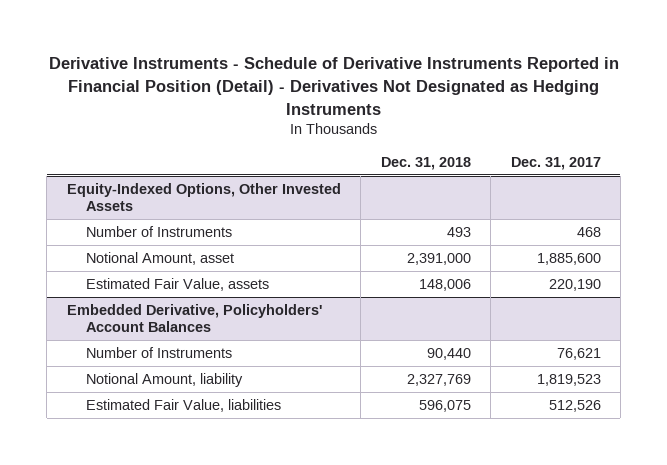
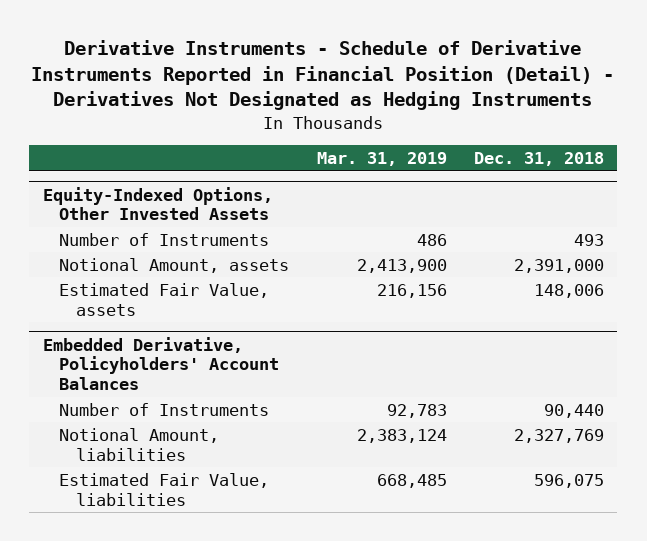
- | Dec. 31, 2018 | Dec. 31, 2017
+ | Mar. 31, 2019 | Dec. 31, 2018
@ Equity-Indexed Options, Other Invested Assets
- Notional Amount, asset | 2,391,000 | 1,885,600
+ Notional Amount, assets | 2,413,900 | 2,391,000
@ Embedded Derivative, Policyholders' Account Balances
- Notional Amount, liability | 2,327,769 | 1,819,523
+ Notional Amount, liabilities | 2,383,124 | 2,327,769

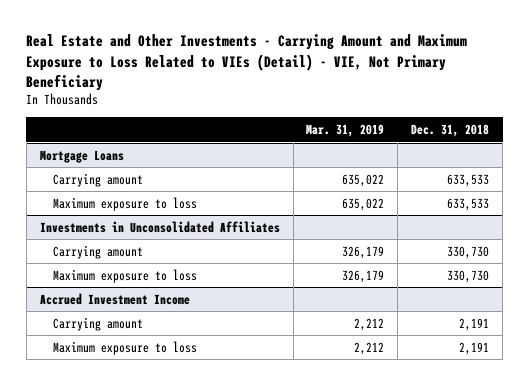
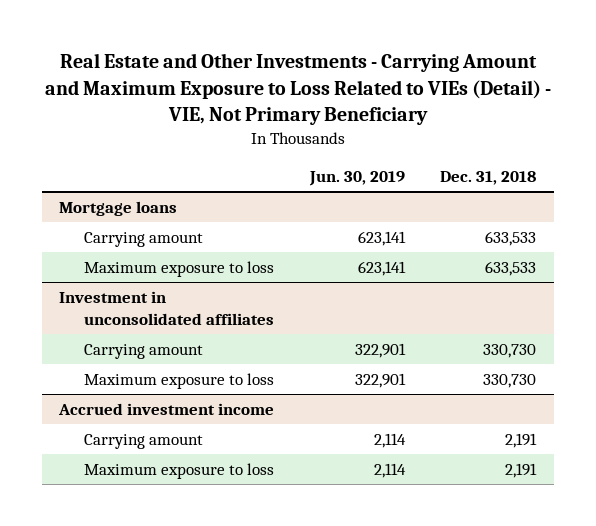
- | Mar. 31, 2019 | Dec. 31, 2018
+ | Jun. 30, 2019 | Dec. 31, 2018
- Mortgage Loans
+ Mortgage loans
- Investments in Unconsolidated Affiliates
+ Investment in unconsolidated affiliates
- Accrued Investment Income
+ Accrued investment income

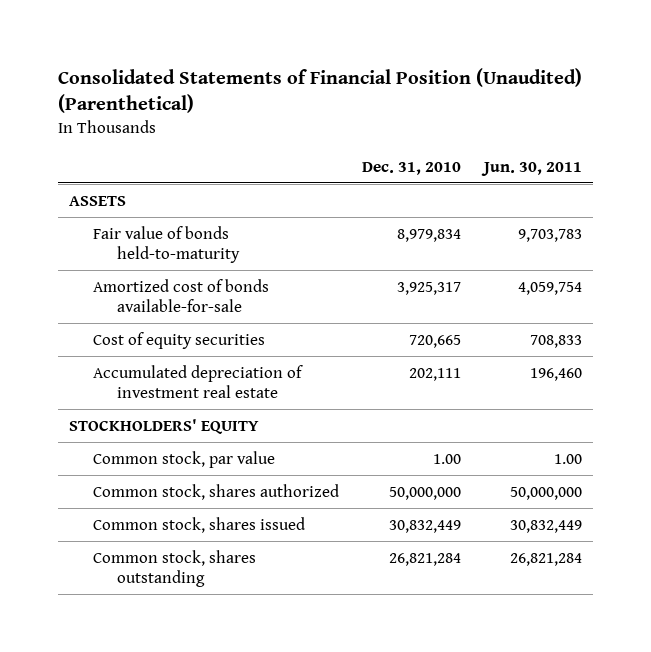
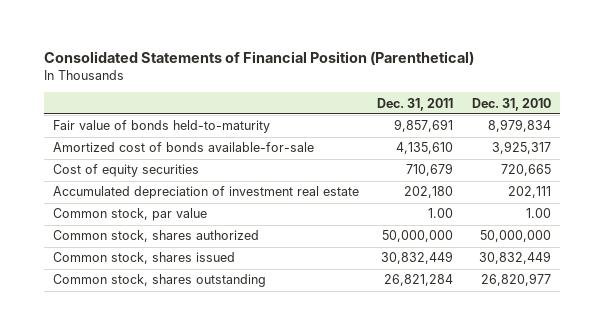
- Consolidated Statements of Financial Position (Unaudited) (Parenthetical)
+ Consolidated Statements of Financial Position (Parenthetical)
- | Dec. 31, 2010 | Jun. 30, 2011
+ | Dec. 31, 2011 | Dec. 31, 2010
- ASSETS
- STOCKHOLDERS' EQUITY
- Common stock, shares outstanding | 26,821,284 | 26,821,284
+ Common stock, shares outstanding | 26,821,284 | 26,820,977

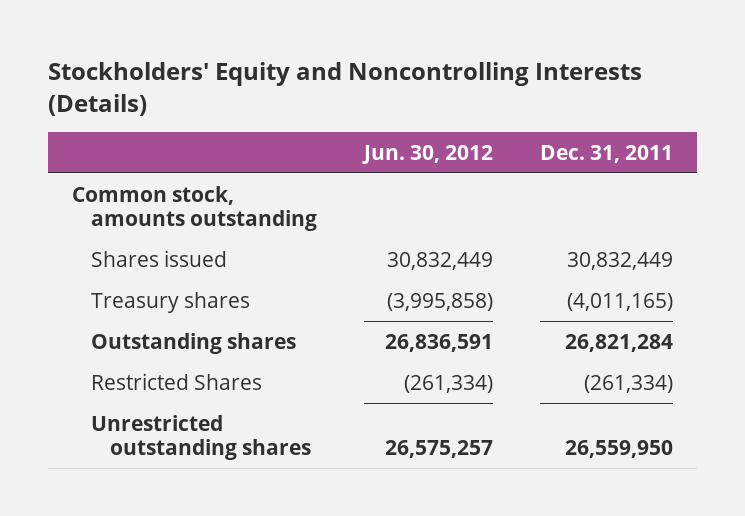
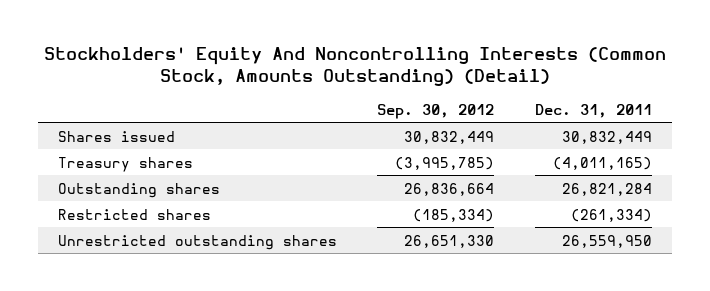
- Stockholders' Equity and Noncontrolling Interests (Details)
+ Stockholders' Equity And Noncontrolling Interests (Common Stock, Amounts Outstanding) (Detail)
- | Jun. 30, 2012 | Dec. 31, 2011
+ | Sep. 30, 2012 | Dec. 31, 2011
- Common stock, amounts outstanding
- Restricted Shares | (261,334) | (261,334)
+ Restricted shares | (185,334) | (261,334)

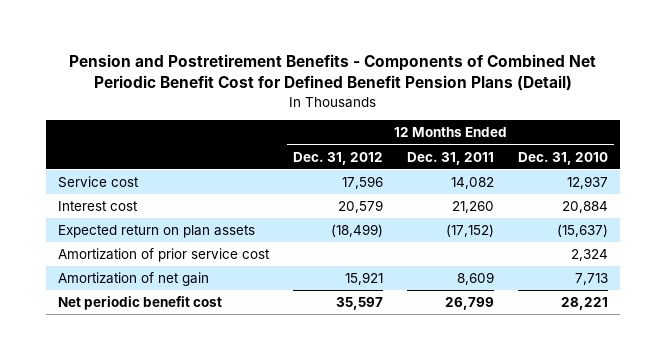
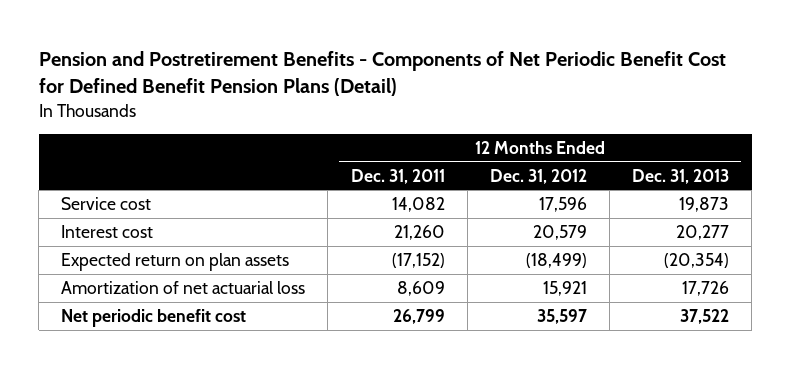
- Pension and Postretirement Benefits - Components of Combined Net Periodic Benefit Cost for Defined Benefit Pension Plans (Detail)
+ Pension and Postretirement Benefits - Components of Net Periodic Benefit Cost for Defined Benefit Pension Plans (Detail)
- | 12 Months Ended Dec. 31, 2012 | 12 Months Ended Dec. 31, 2011 | 12 Months Ended Dec. 31, 2010
+ | 12 Months Ended Dec. 31, 2011 | 12 Months Ended Dec. 31, 2012 | 12 Months Ended Dec. 31, 2013
- Amortization of prior service cost | | | 2,324
- Amortization of net gain | 15,921 | 8,609 | 7,713
+ Amortization of net actuarial loss | 8,609 | 15,921 | 17,726

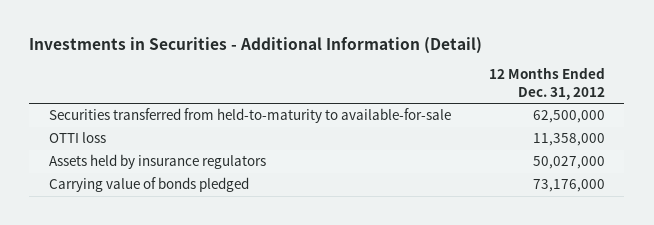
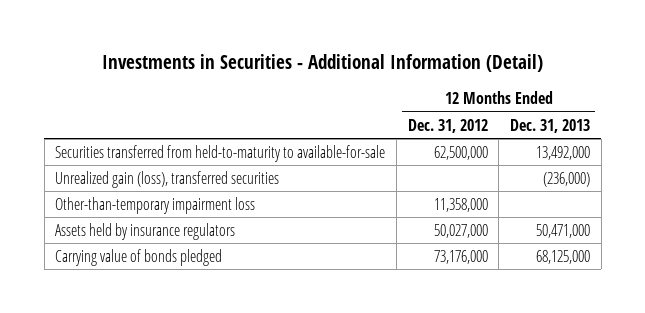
- | 12 Months Ended Dec. 31, 2012
+ | 12 Months Ended Dec. 31, 2012 | 12 Months Ended Dec. 31, 2013
- OTTI loss | 11,358,000
+ Unrealized gain (loss), transferred securities | | (236,000)
+ Other-than-temporary impairment loss | 11,358,000 |

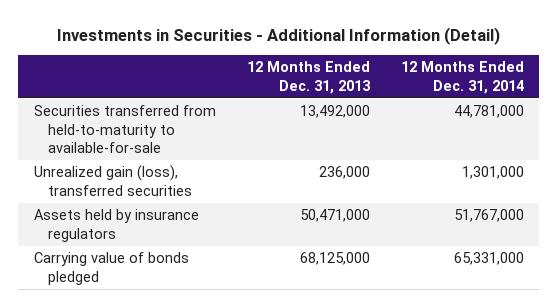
- | 12 Months Ended Dec. 31, 2012 | 12 Months Ended Dec. 31, 2013
+ | 12 Months Ended Dec. 31, 2013 | 12 Months Ended Dec. 31, 2014
- Unrealized gain (loss), transferred securities | | (236,000)
- Other-than-temporary impairment loss | 11,358,000 |
+ Unrealized gain (loss), transferred securities | 236,000 | 1,301,000

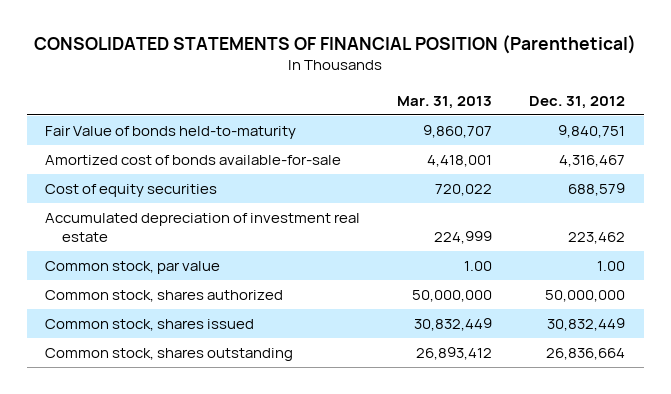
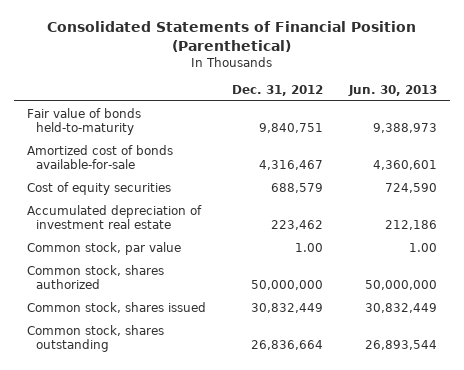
- CONSOLIDATED STATEMENTS OF FINANCIAL POSITION (Parenthetical)
+ Consolidated Statements of Financial Position (Parenthetical)
- | Mar. 31, 2013 | Dec. 31, 2012
+ | Dec. 31, 2012 | Jun. 30, 2013
- Fair Value of bonds held-to-maturity | 9,860,707 | 9,840,751
+ Fair value of bonds held-to-maturity | 9,840,751 | 9,388,973

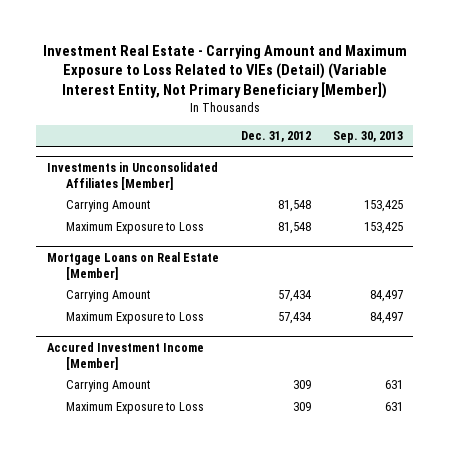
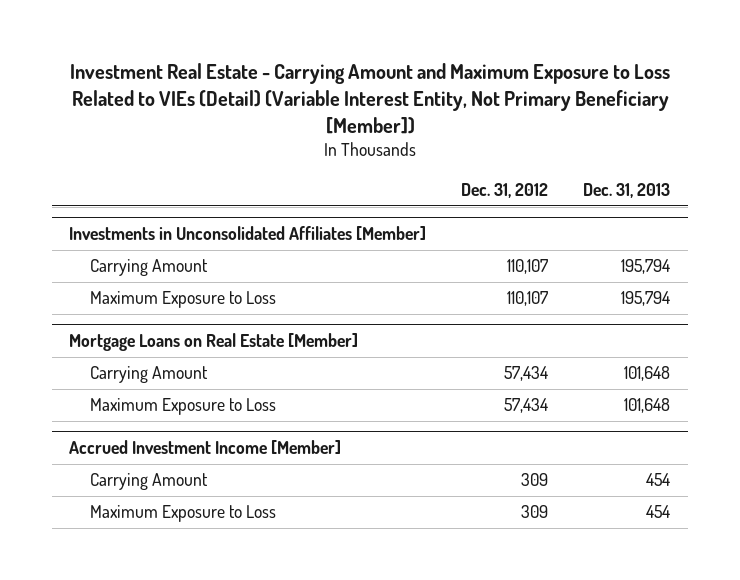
- | Dec. 31, 2012 | Sep. 30, 2013
+ | Dec. 31, 2012 | Dec. 31, 2013
@ Investments in Unconsolidated Affiliates [Member]
- Carrying Amount | 81,548 | 153,425
- Maximum Exposure to Loss | 81,548 | 153,425
+ Carrying Amount | 110,107 | 195,794
+ Maximum Exposure to Loss | 110,107 | 195,794
- Accured Investment Income [Member]
+ Accrued Investment Income [Member]

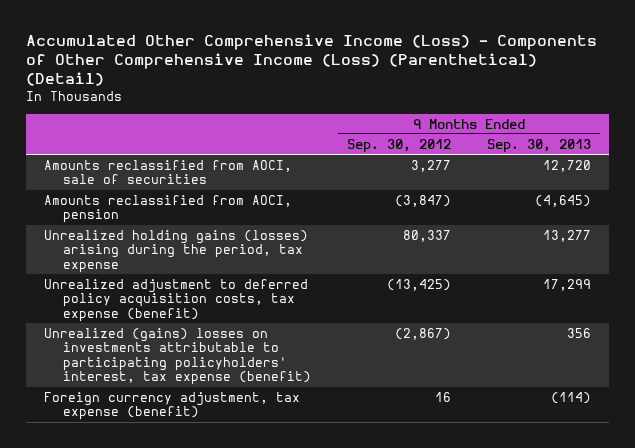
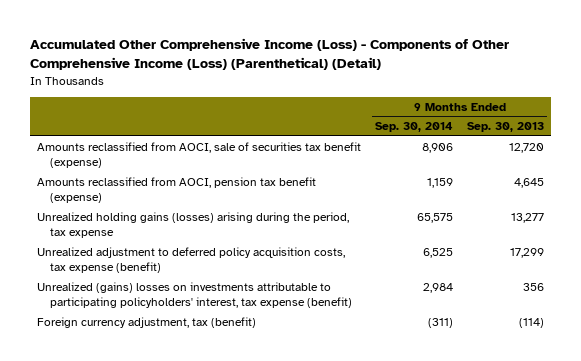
- | 9 Months Ended Sep. 30, 2012 | 9 Months Ended Sep. 30, 2013
+ | 9 Months Ended Sep. 30, 2014 | 9 Months Ended Sep. 30, 2013
- Amounts reclassified from AOCI, sale of securities | 3,277 | 12,720
- Amounts reclassified from AOCI, pension | (3,847) | (4,645)
+ Amounts reclassified from AOCI, sale of securities tax benefit (expense) | 8,906 | 12,720
+ Amounts reclassified from AOCI, pension tax benefit (expense) | 1,159 | 4,645
- Foreign currency adjustment, tax expense (benefit) | 16 | (114)
+ Foreign currency adjustment, tax (benefit) | (311) | (114)

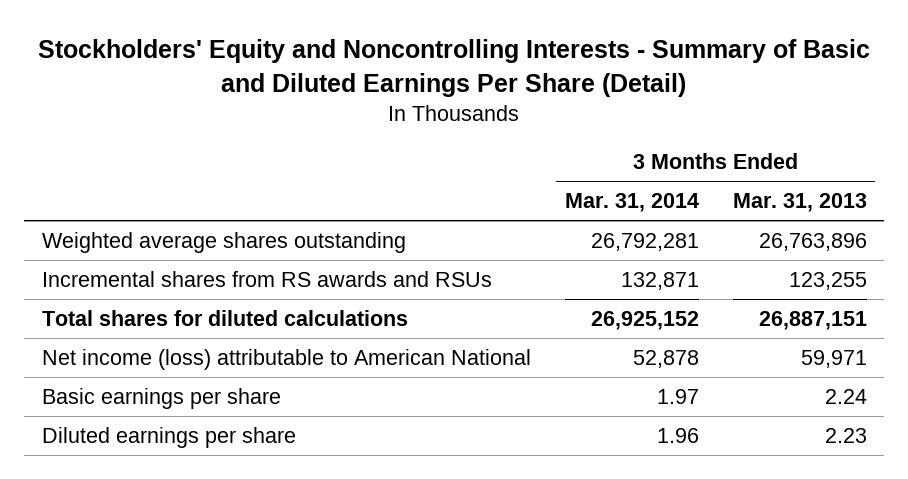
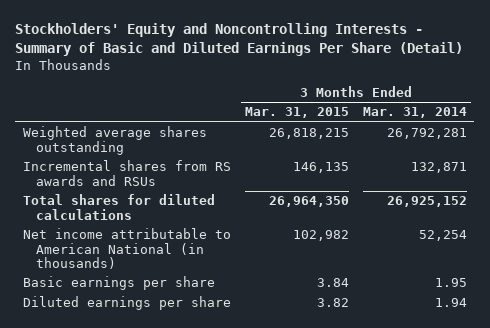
- | 3 Months Ended Mar. 31, 2014 | 3 Months Ended Mar. 31, 2013
+ | 3 Months Ended Mar. 31, 2015 | 3 Months Ended Mar. 31, 2014
- Net income (loss) attributable to American National | 52,878 | 59,971
- Basic earnings per share | 1.97 | 2.24
- Diluted earnings per share | 1.96 | 2.23
+ Net income attributable to American National (in thousands) | 102,982 | 52,254
+ Basic earnings per share | 3.84 | 1.95
+ Diluted earnings per share | 3.82 | 1.94

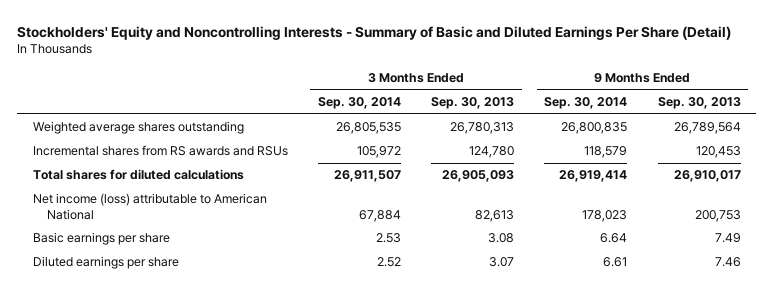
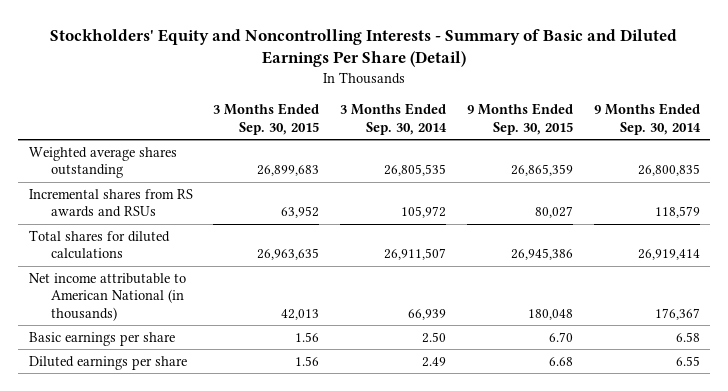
- | 3 Months Ended Sep. 30, 2014 | 3 Months Ended Sep. 30, 2013 | 9 Months Ended Sep. 30, 2014 | 9 Months Ended Sep. 30, 2013
+ | 3 Months Ended Sep. 30, 2015 | 3 Months Ended Sep. 30, 2014 | 9 Months Ended Sep. 30, 2015 | 9 Months Ended Sep. 30, 2014
- Net income (loss) attributable to American National | 67,884 | 82,613 | 178,023 | 200,753
- Basic earnings per share | 2.53 | 3.08 | 6.64 | 7.49
- Diluted earnings per share | 2.52 | 3.07 | 6.61 | 7.46
+ Net income attributable to American National (in thousands) | 42,013 | 66,939 | 180,048 | 176,367
+ Basic earnings per share | 1.56 | 2.50 | 6.70 | 6.58
+ Diluted earnings per share | 1.56 | 2.49 | 6.68 | 6.55

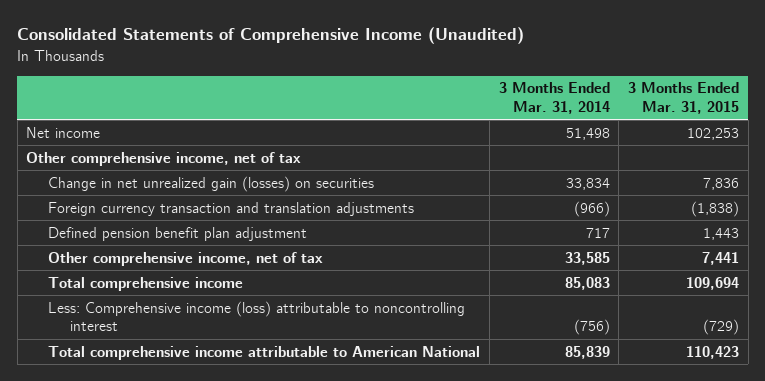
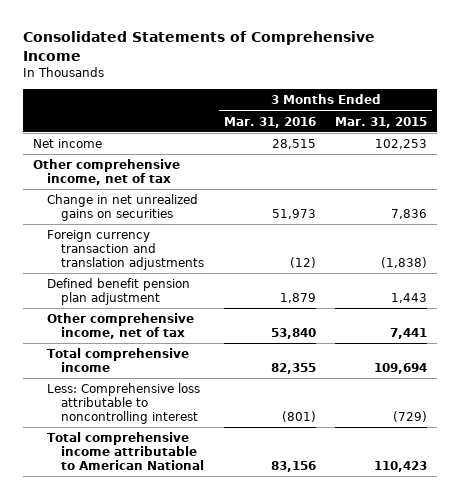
- Consolidated Statements of Comprehensive Income (Unaudited)
+ Consolidated Statements of Comprehensive Income
- | 3 Months Ended Mar. 31, 2014 | 3 Months Ended Mar. 31, 2015
+ | 3 Months Ended Mar. 31, 2016 | 3 Months Ended Mar. 31, 2015
- Change in net unrealized gain (losses) on securities | 33,834 | 7,836
+ Change in net unrealized gains on securities | 51,973 | 7,836
- Defined pension benefit plan adjustment | 717 | 1,443
+ Defined benefit pension plan adjustment | 1,879 | 1,443
- Less: Comprehensive income (loss) attributable to noncontrolling interest | (756) | (729)
+ Less: Comprehensive loss attributable to noncontrolling interest | (801) | (729)

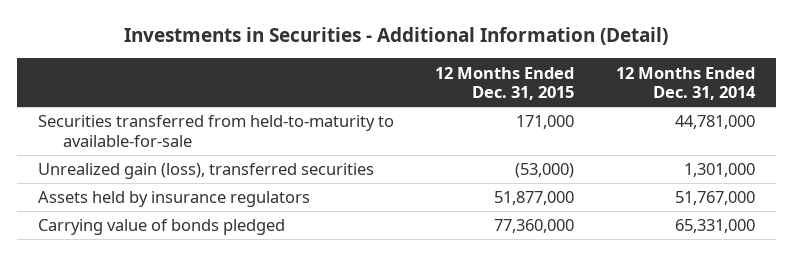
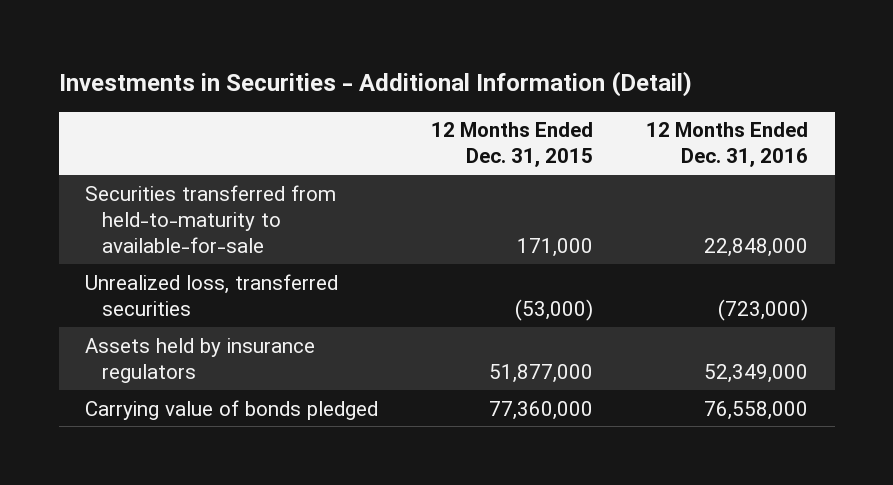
- | 12 Months Ended Dec. 31, 2015 | 12 Months Ended Dec. 31, 2014
+ | 12 Months Ended Dec. 31, 2015 | 12 Months Ended Dec. 31, 2016
- Unrealized gain (loss), transferred securities | (53,000) | 1,301,000
+ Unrealized loss, transferred securities | (53,000) | (723,000)

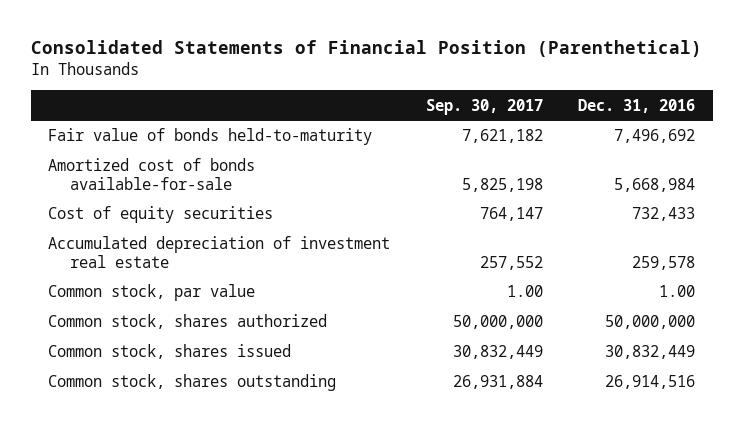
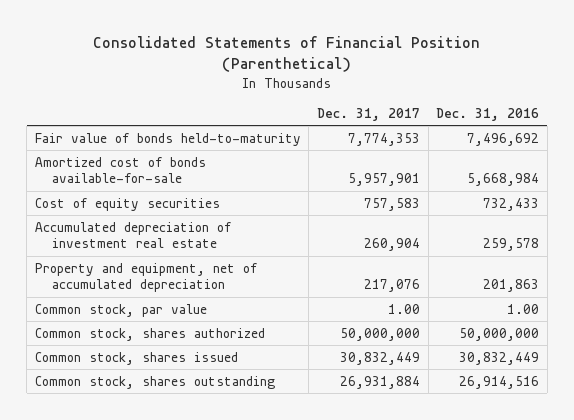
- | Sep. 30, 2017 | Dec. 31, 2016
+ | Dec. 31, 2017 | Dec. 31, 2016
+ Property and equipment, net of accumulated depreciation | 217,076 | 201,863

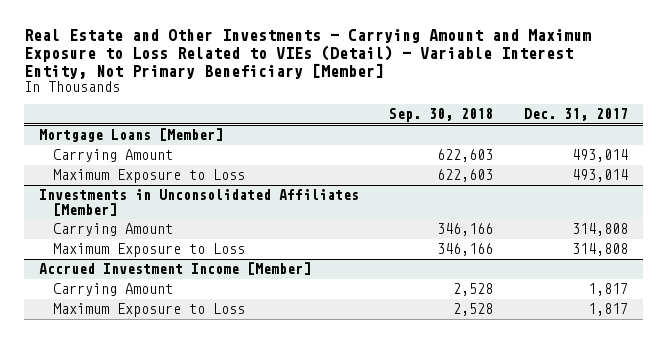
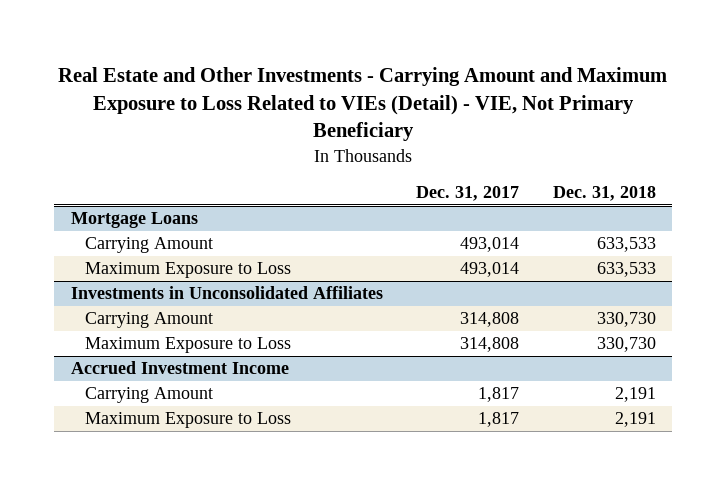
- Real Estate and Other Investments - Carrying Amount and Maximum Exposure to Loss Related to VIEs (Detail) - Variable Interest Entity, Not Primary Beneficiary [Member]
+ Real Estate and Other Investments - Carrying Amount and Maximum Exposure to Loss Related to VIEs (Detail) - VIE, Not Primary Beneficiary
- | Sep. 30, 2018 | Dec. 31, 2017
+ | Dec. 31, 2017 | Dec. 31, 2018
- Mortgage Loans [Member]
+ Mortgage Loans
- Investments in Unconsolidated Affiliates [Member]
+ Investments in Unconsolidated Affiliates
- Accrued Investment Income [Member]
+ Accrued Investment Income

